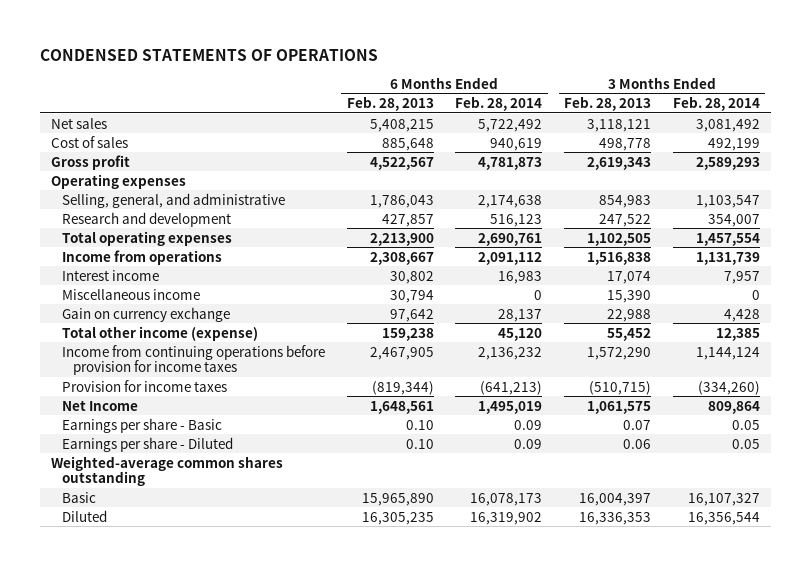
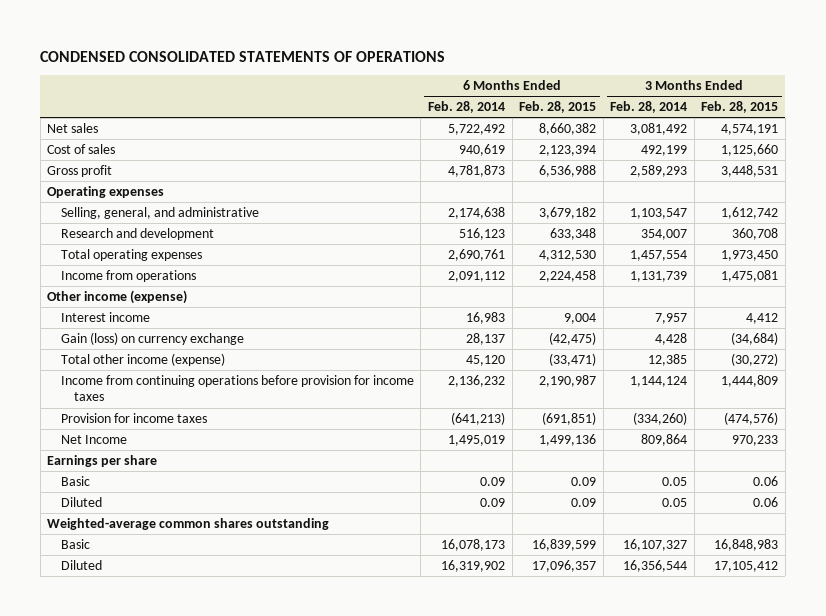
- CONDENSED STATEMENTS OF OPERATIONS
+ CONDENSED CONSOLIDATED STATEMENTS OF OPERATIONS
- | 6 Months Ended Feb. 28, 2013 | 6 Months Ended Feb. 28, 2014 | 3 Months Ended Feb. 28, 2013 | 3 Months Ended Feb. 28, 2014
+ | 6 Months Ended Feb. 28, 2014 | 6 Months Ended Feb. 28, 2015 | 3 Months Ended Feb. 28, 2014 | 3 Months Ended Feb. 28, 2015
+ Other income (expense)
- Miscellaneous income | 30,794 | 0 | 15,390 | 0
- Gain on currency exchange | 97,642 | 28,137 | 22,988 | 4,428
+ Gain (loss) on currency exchange | 28,137 | (42,475) | 4,428 | (34,684)
- Earnings per share - Basic | 0.10 | 0.09 | 0.07 | 0.05
- Earnings per share - Diluted | 0.10 | 0.09 | 0.06 | 0.05
+ Earnings per share
+ Basic | 0.09 | 0.09 | 0.05 | 0.06
+ Diluted | 0.09 | 0.09 | 0.05 | 0.06

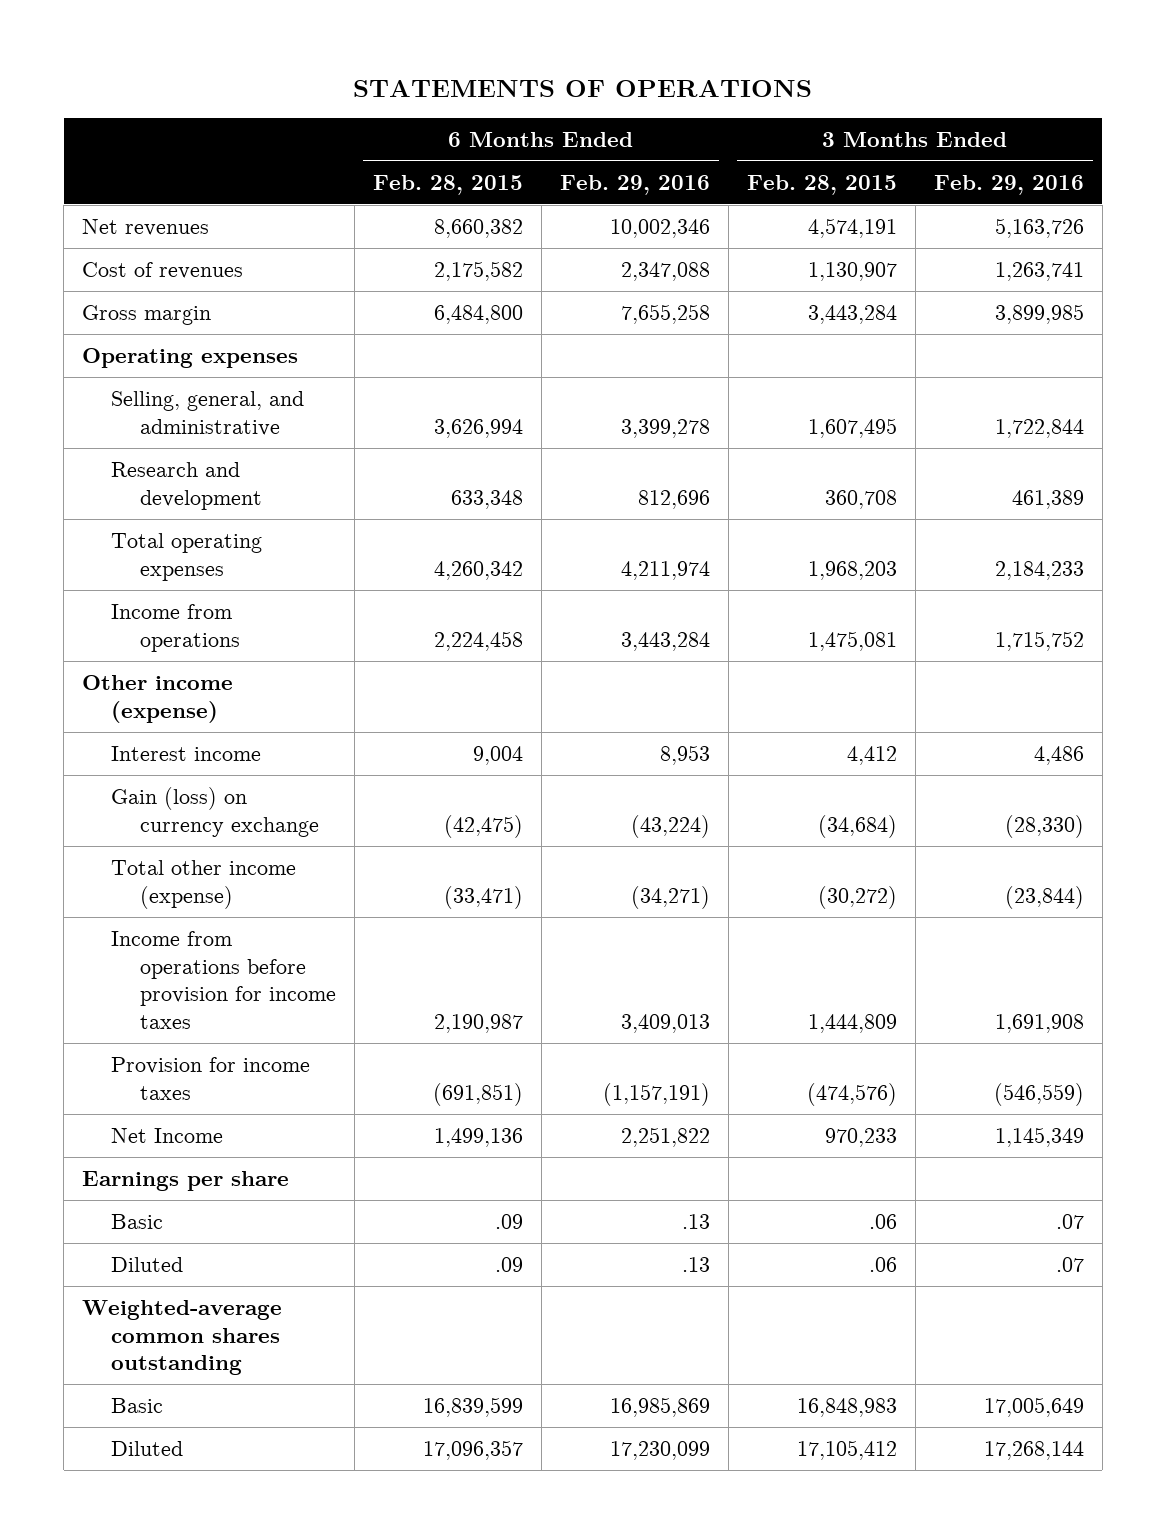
- CONDENSED CONSOLIDATED STATEMENTS OF OPERATIONS
+ STATEMENTS OF OPERATIONS
- | 6 Months Ended Feb. 28, 2014 | 6 Months Ended Feb. 28, 2015 | 3 Months Ended Feb. 28, 2014 | 3 Months Ended Feb. 28, 2015
+ | 6 Months Ended Feb. 28, 2015 | 6 Months Ended Feb. 29, 2016 | 3 Months Ended Feb. 28, 2015 | 3 Months Ended Feb. 29, 2016
- Net sales | 5,722,492 | 8,660,382 | 3,081,492 | 4,574,191
- Cost of sales | 940,619 | 2,123,394 | 492,199 | 1,125,660
- Gross profit | 4,781,873 | 6,536,988 | 2,589,293 | 3,448,531
+ Net revenues | 8,660,382 | 10,002,346 | 4,574,191 | 5,163,726
+ Cost of revenues | 2,175,582 | 2,347,088 | 1,130,907 | 1,263,741
+ Gross margin | 6,484,800 | 7,655,258 | 3,443,284 | 3,899,985
- Selling, general, and administrative | 2,174,638 | 3,679,182 | 1,103,547 | 1,612,742
+ Selling, general, and administrative | 3,626,994 | 3,399,278 | 1,607,495 | 1,722,844
- Total operating expenses | 2,690,761 | 4,312,530 | 1,457,554 | 1,973,450
+ Total operating expenses | 4,260,342 | 4,211,974 | 1,968,203 | 2,184,233
- Income from continuing operations before provision for income taxes | 2,136,232 | 2,190,987 | 1,144,124 | 1,444,809
+ Income from operations before provision for income taxes | 2,190,987 | 3,409,013 | 1,444,809 | 1,691,908
- Basic | 0.09 | 0.09 | 0.05 | 0.06
- Diluted | 0.09 | 0.09 | 0.05 | 0.06
+ Basic | .09 | .13 | .06 | .07
+ Diluted | .09 | .13 | .06 | .07

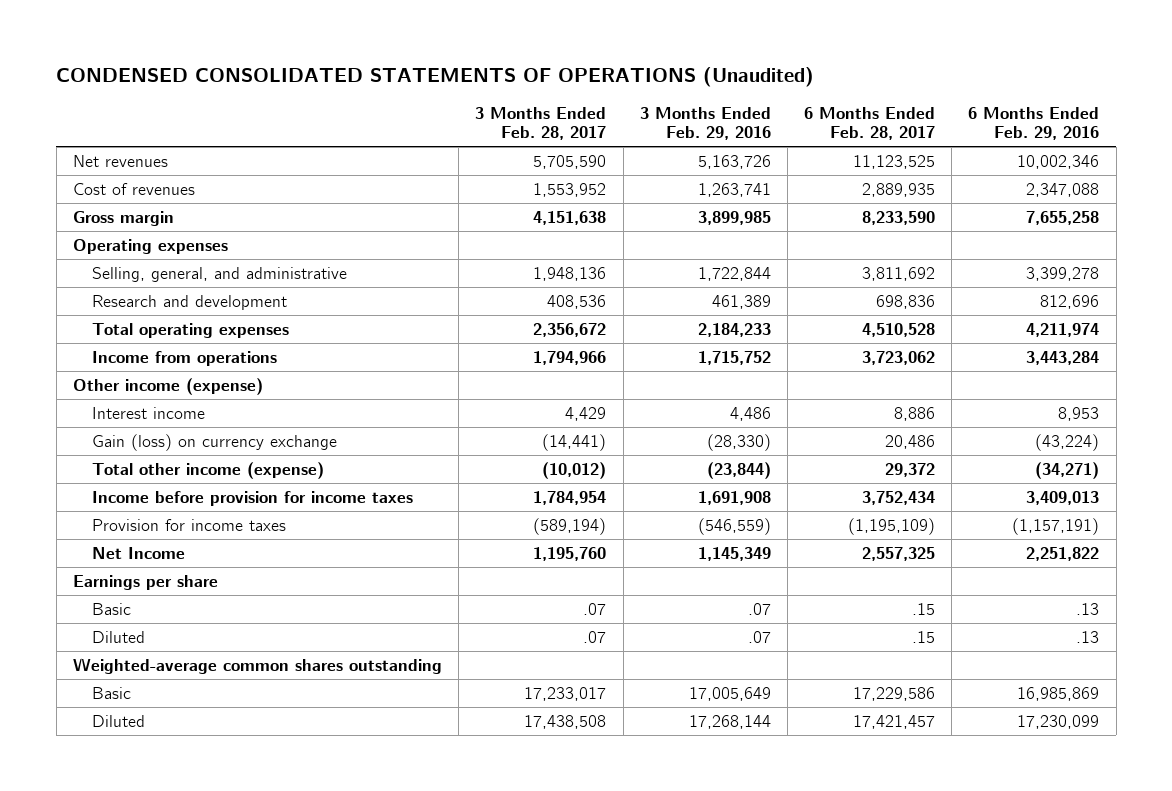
- STATEMENTS OF OPERATIONS
+ CONDENSED CONSOLIDATED STATEMENTS OF OPERATIONS (Unaudited)
- | 6 Months Ended Feb. 28, 2015 | 6 Months Ended Feb. 29, 2016 | 3 Months Ended Feb. 28, 2015 | 3 Months Ended Feb. 29, 2016
+ | 3 Months Ended Feb. 28, 2017 | 3 Months Ended Feb. 29, 2016 | 6 Months Ended Feb. 28, 2017 | 6 Months Ended Feb. 29, 2016
- Income from operations before provision for income taxes | 2,190,987 | 3,409,013 | 1,444,809 | 1,691,908
+ Income before provision for income taxes | 1,784,954 | 1,691,908 | 3,752,434 | 3,409,013

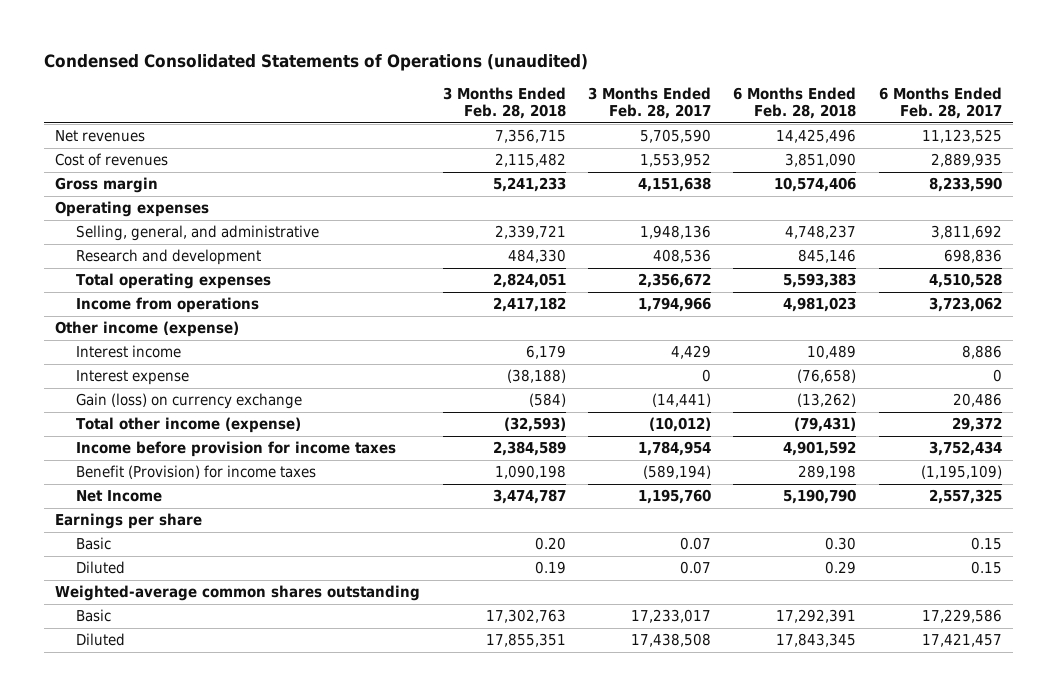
- CONDENSED CONSOLIDATED STATEMENTS OF OPERATIONS (Unaudited)
+ Condensed Consolidated Statements of Operations (unaudited)
- | 3 Months Ended Feb. 28, 2017 | 3 Months Ended Feb. 29, 2016 | 6 Months Ended Feb. 28, 2017 | 6 Months Ended Feb. 29, 2016
+ | 3 Months Ended Feb. 28, 2018 | 3 Months Ended Feb. 28, 2017 | 6 Months Ended Feb. 28, 2018 | 6 Months Ended Feb. 28, 2017
+ Interest expense | (38,188) | 0 | (76,658) | 0
- Provision for income taxes | (589,194) | (546,559) | (1,195,109) | (1,157,191)
+ Benefit (Provision) for income taxes | 1,090,198 | (589,194) | 289,198 | (1,195,109)
- Basic | .07 | .07 | .15 | .13
- Diluted | .07 | .07 | .15 | .13
+ Basic | 0.20 | 0.07 | 0.30 | 0.15
+ Diluted | 0.19 | 0.07 | 0.29 | 0.15

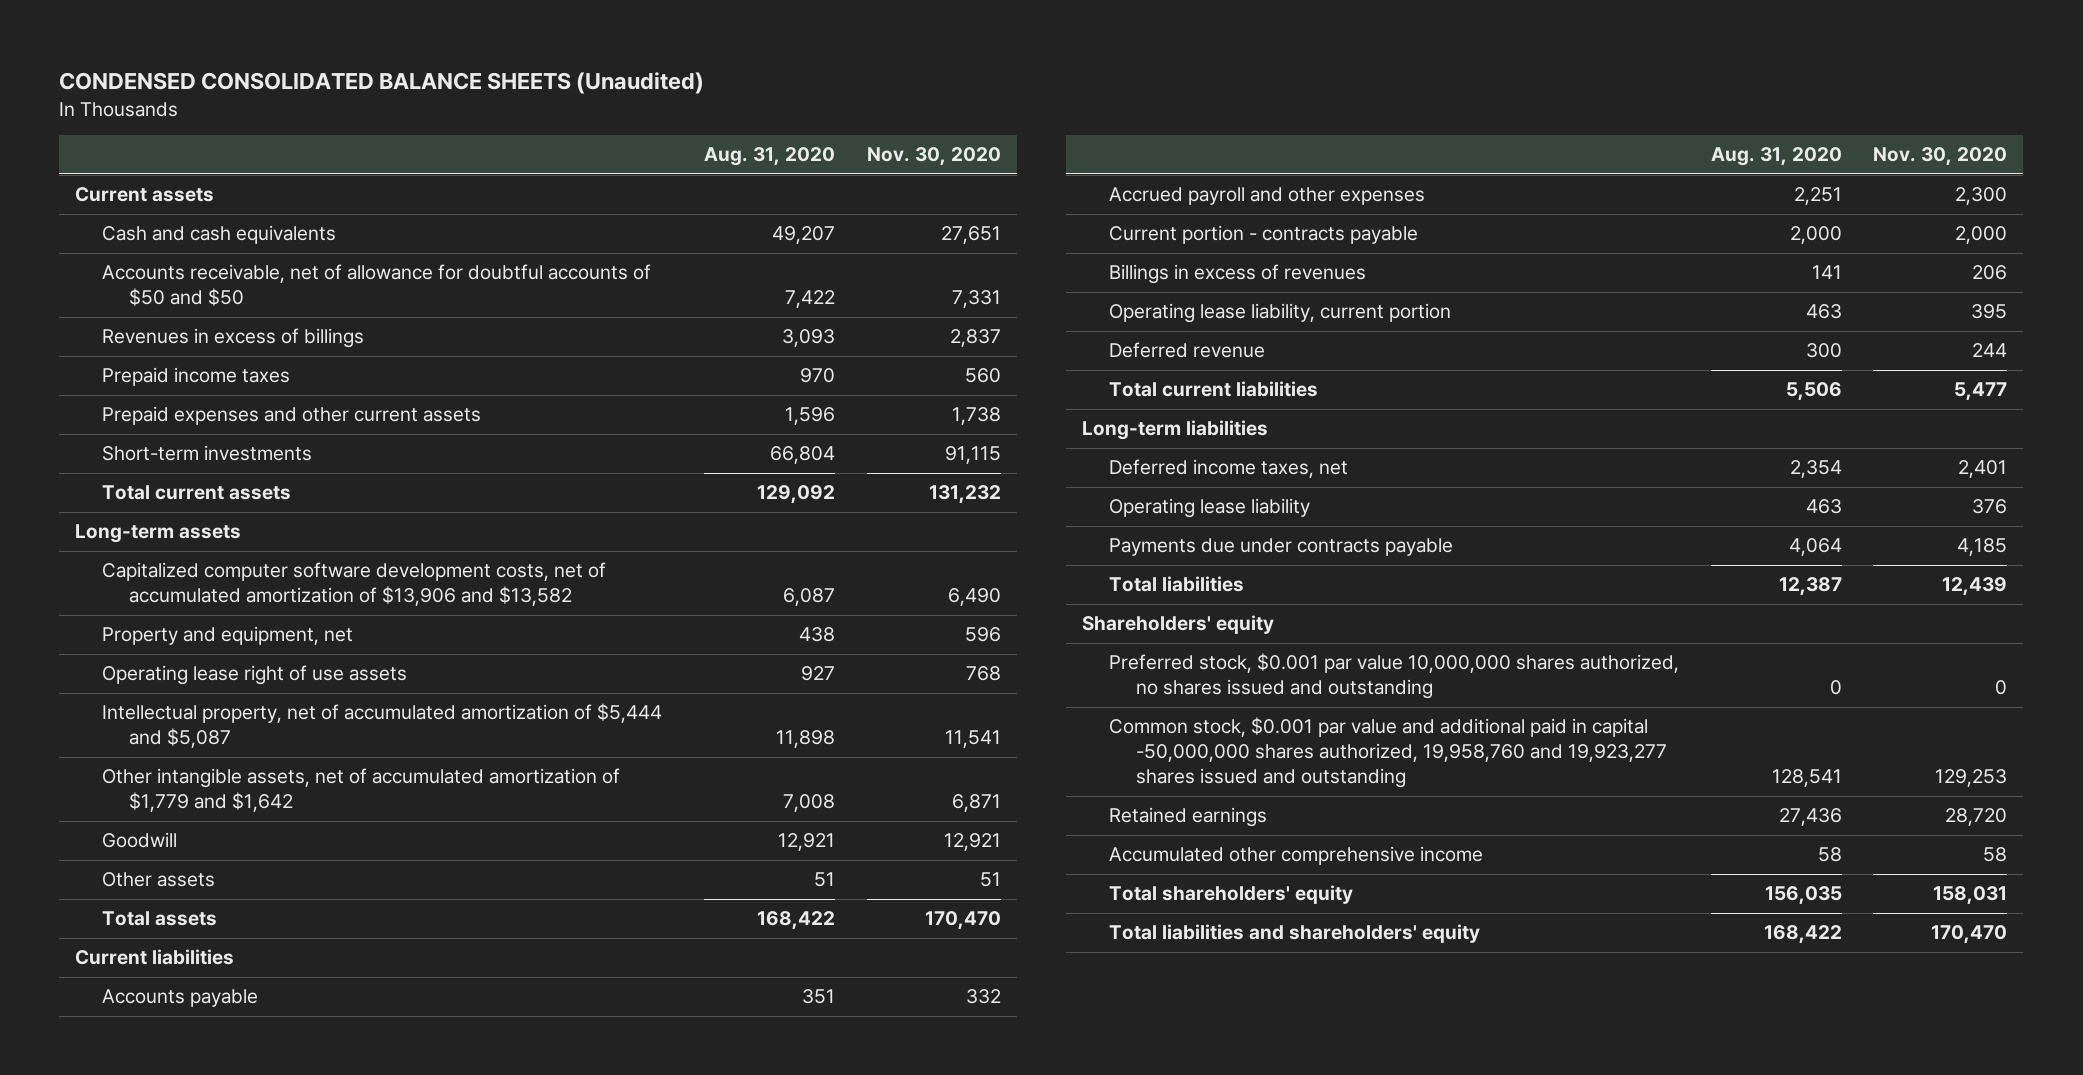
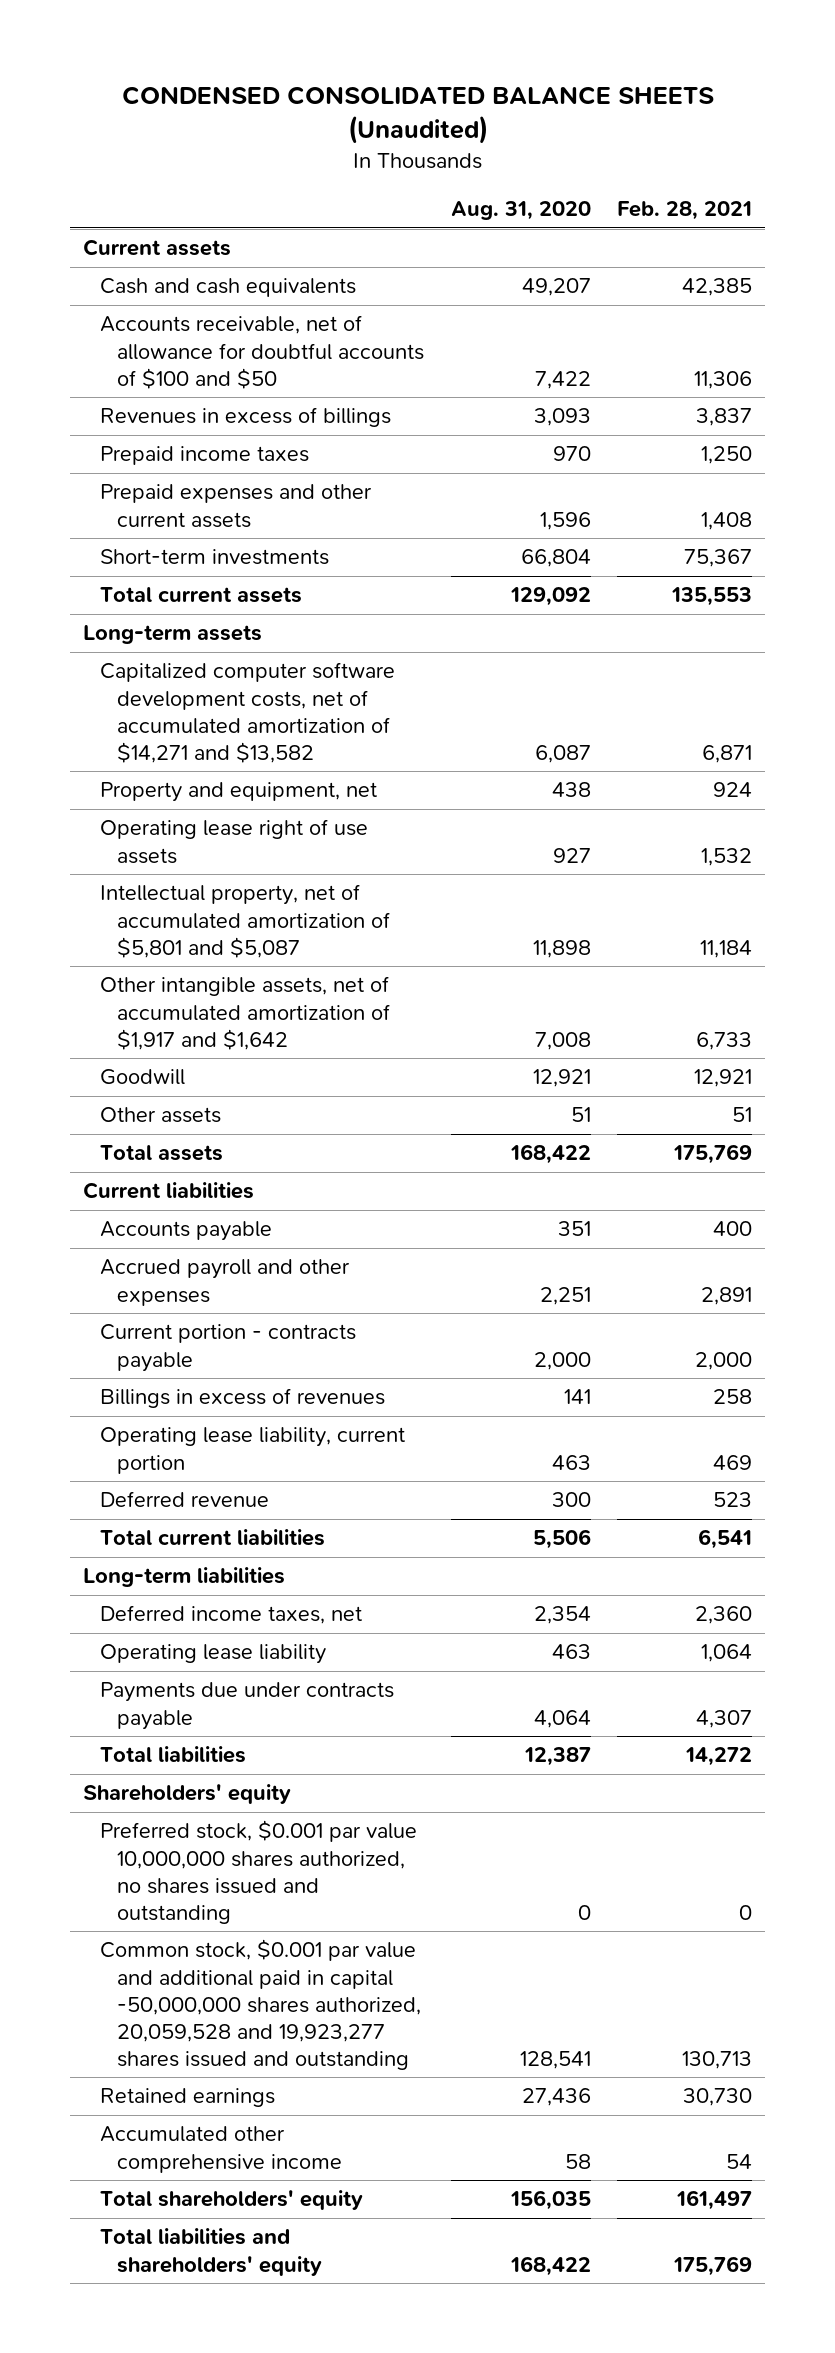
- | Aug. 31, 2020 | Nov. 30, 2020
+ | Aug. 31, 2020 | Feb. 28, 2021
- Accounts receivable, net of allowance for doubtful accounts of $50 and $50 | 7,422 | 7,331
+ Accounts receivable, net of allowance for doubtful accounts of $100 and $50 | 7,422 | 11,306
- Capitalized computer software development costs, net of accumulated amortization of $13,906 and $13,582 | 6,087 | 6,490
+ Capitalized computer software development costs, net of accumulated amortization of $14,271 and $13,582 | 6,087 | 6,871
- Intellectual property, net of accumulated amortization of $5,444 and $5,087 | 11,898 | 11,541
- Other intangible assets, net of accumulated amortization of $1,779 and $1,642 | 7,008 | 6,871
+ Intellectual property, net of accumulated amortization of $5,801 and $5,087 | 11,898 | 11,184
+ Other intangible assets, net of accumulated amortization of $1,917 and $1,642 | 7,008 | 6,733
- Common stock, $0.001 par value and additional paid in capital -50,000,000 shares authorized, 19,958,760 and 19,923,277 shares issued and outstanding | 128,541 | 129,253
+ Common stock, $0.001 par value and additional paid in capital -50,000,000 shares authorized, 20,059,528 and 19,923,277 shares issued and outstanding | 128,541 | 130,713

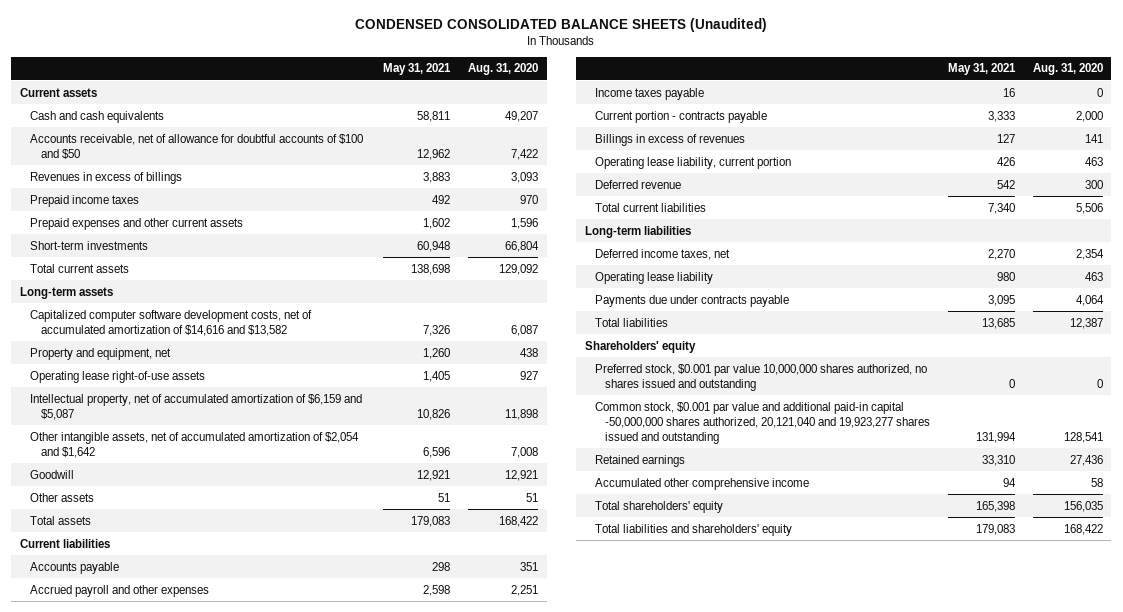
- | Aug. 31, 2020 | Feb. 28, 2021
+ | May 31, 2021 | Aug. 31, 2020
- Capitalized computer software development costs, net of accumulated amortization of $14,271 and $13,582 | 6,087 | 6,871
+ Capitalized computer software development costs, net of accumulated amortization of $14,616 and $13,582 | 7,326 | 6,087
- Operating lease right of use assets | 927 | 1,532
- Intellectual property, net of accumulated amortization of $5,801 and $5,087 | 11,898 | 11,184
- Other intangible assets, net of accumulated amortization of $1,917 and $1,642 | 7,008 | 6,733
+ Operating lease right-of-use assets | 1,405 | 927
+ Intellectual property, net of accumulated amortization of $6,159 and $5,087 | 10,826 | 11,898
+ Other intangible assets, net of accumulated amortization of $2,054 and $1,642 | 6,596 | 7,008
+ Income taxes payable | 16 | 0
- Common stock, $0.001 par value and additional paid in capital -50,000,000 shares authorized, 20,059,528 and 19,923,277 shares issued and outstanding | 128,541 | 130,713
+ Common stock, $0.001 par value and additional paid-in capital -50,000,000 shares authorized, 20,121,040 and 19,923,277 shares issued and outstanding | 131,994 | 128,541

